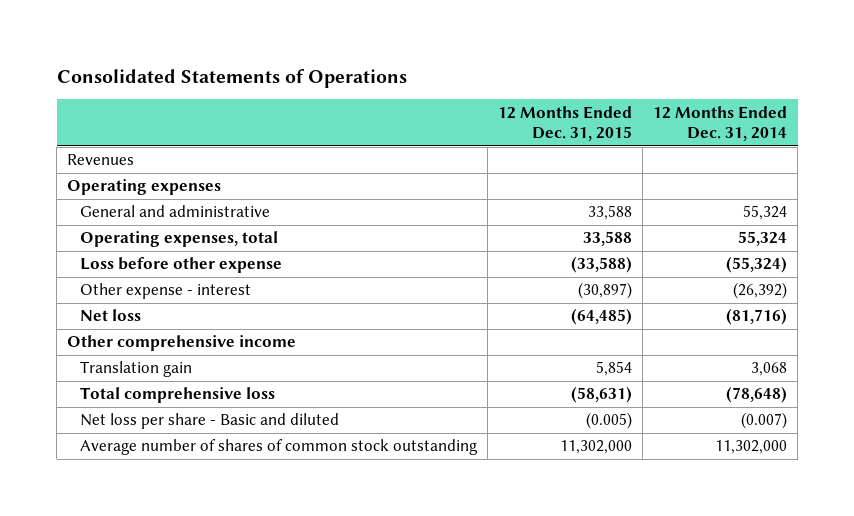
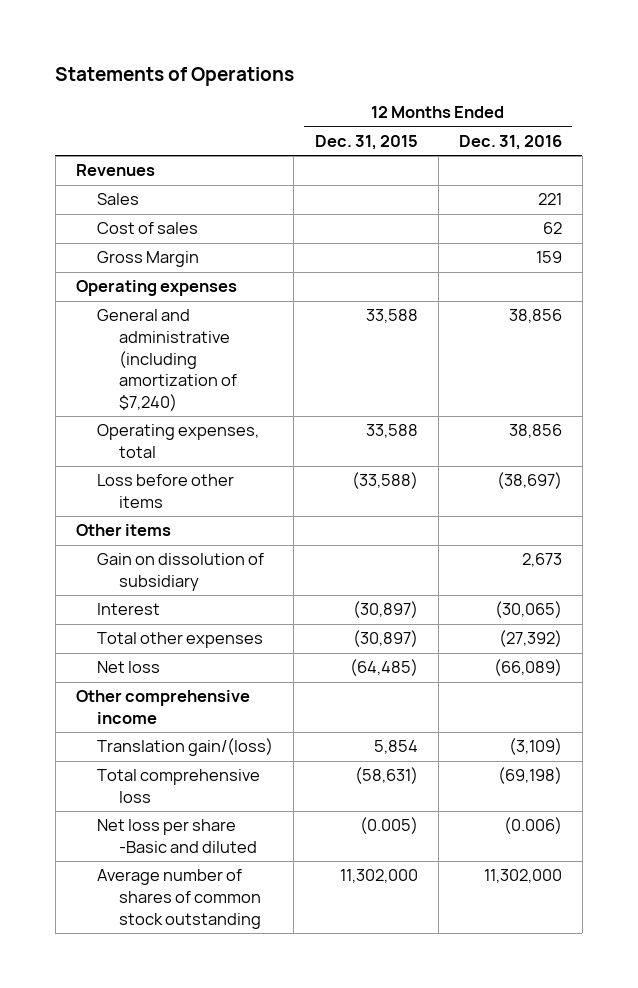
- Consolidated Statements of Operations
+ Statements of Operations
- | 12 Months Ended Dec. 31, 2015 | 12 Months Ended Dec. 31, 2014
+ | 12 Months Ended Dec. 31, 2015 | 12 Months Ended Dec. 31, 2016
+ Sales | | 221
+ Cost of sales | | 62
+ Gross Margin | | 159
- General and administrative | 33,588 | 55,324
+ General and administrative (including amortization of $7,240) | 33,588 | 38,856
- Loss before other expense | (33,588) | (55,324)
- Other expense - interest | (30,897) | (26,392)
+ Loss before other items | (33,588) | (38,697)
+ Other items
+ Gain on dissolution of subsidiary | | 2,673
+ Interest | (30,897) | (30,065)
+ Total other expenses | (30,897) | (27,392)
- Translation gain | 5,854 | 3,068
+ Translation gain/(loss) | 5,854 | (3,109)
- Net loss per share - Basic and diluted | (0.005) | (0.007)
+ Net loss per share -Basic and diluted | (0.005) | (0.006)

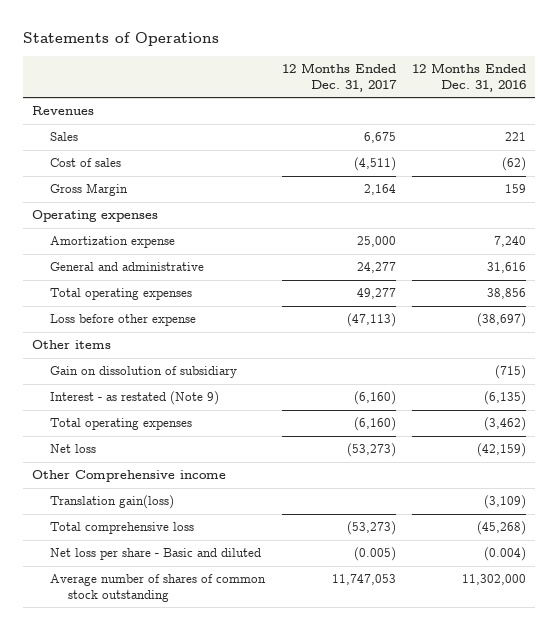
- | 12 Months Ended Dec. 31, 2015 | 12 Months Ended Dec. 31, 2016
+ | 12 Months Ended Dec. 31, 2017 | 12 Months Ended Dec. 31, 2016
- Cost of sales | | 62
+ Cost of sales | (4,511) | (62)
- General and administrative (including amortization of $7,240) | 33,588 | 38,856
- Operating expenses, total | 33,588 | 38,856
- Loss before other items | (33,588) | (38,697)
+ Amortization expense | 25,000 | 7,240
+ General and administrative | 24,277 | 31,616
+ Total operating expenses | 49,277 | 38,856
+ Loss before other expense | (47,113) | (38,697)
- Gain on dissolution of subsidiary | | 2,673
- Interest | (30,897) | (30,065)
- Total other expenses | (30,897) | (27,392)
- Net loss | (64,485) | (66,089)
- Other comprehensive income
- Translation gain/(loss) | 5,854 | (3,109)
- Total comprehensive loss | (58,631) | (69,198)
- Net loss per share -Basic and diluted | (0.005) | (0.006)
+ Gain on dissolution of subsidiary | | (715)
+ Interest - as restated (Note 9) | (6,160) | (6,135)
+ Total operating expenses | (6,160) | (3,462)
+ Net loss | (53,273) | (42,159)
+ Other Comprehensive income
+ Translation gain(loss) | | (3,109)
+ Total comprehensive loss | (53,273) | (45,268)
+ Net loss per share - Basic and diluted | (0.005) | (0.004)

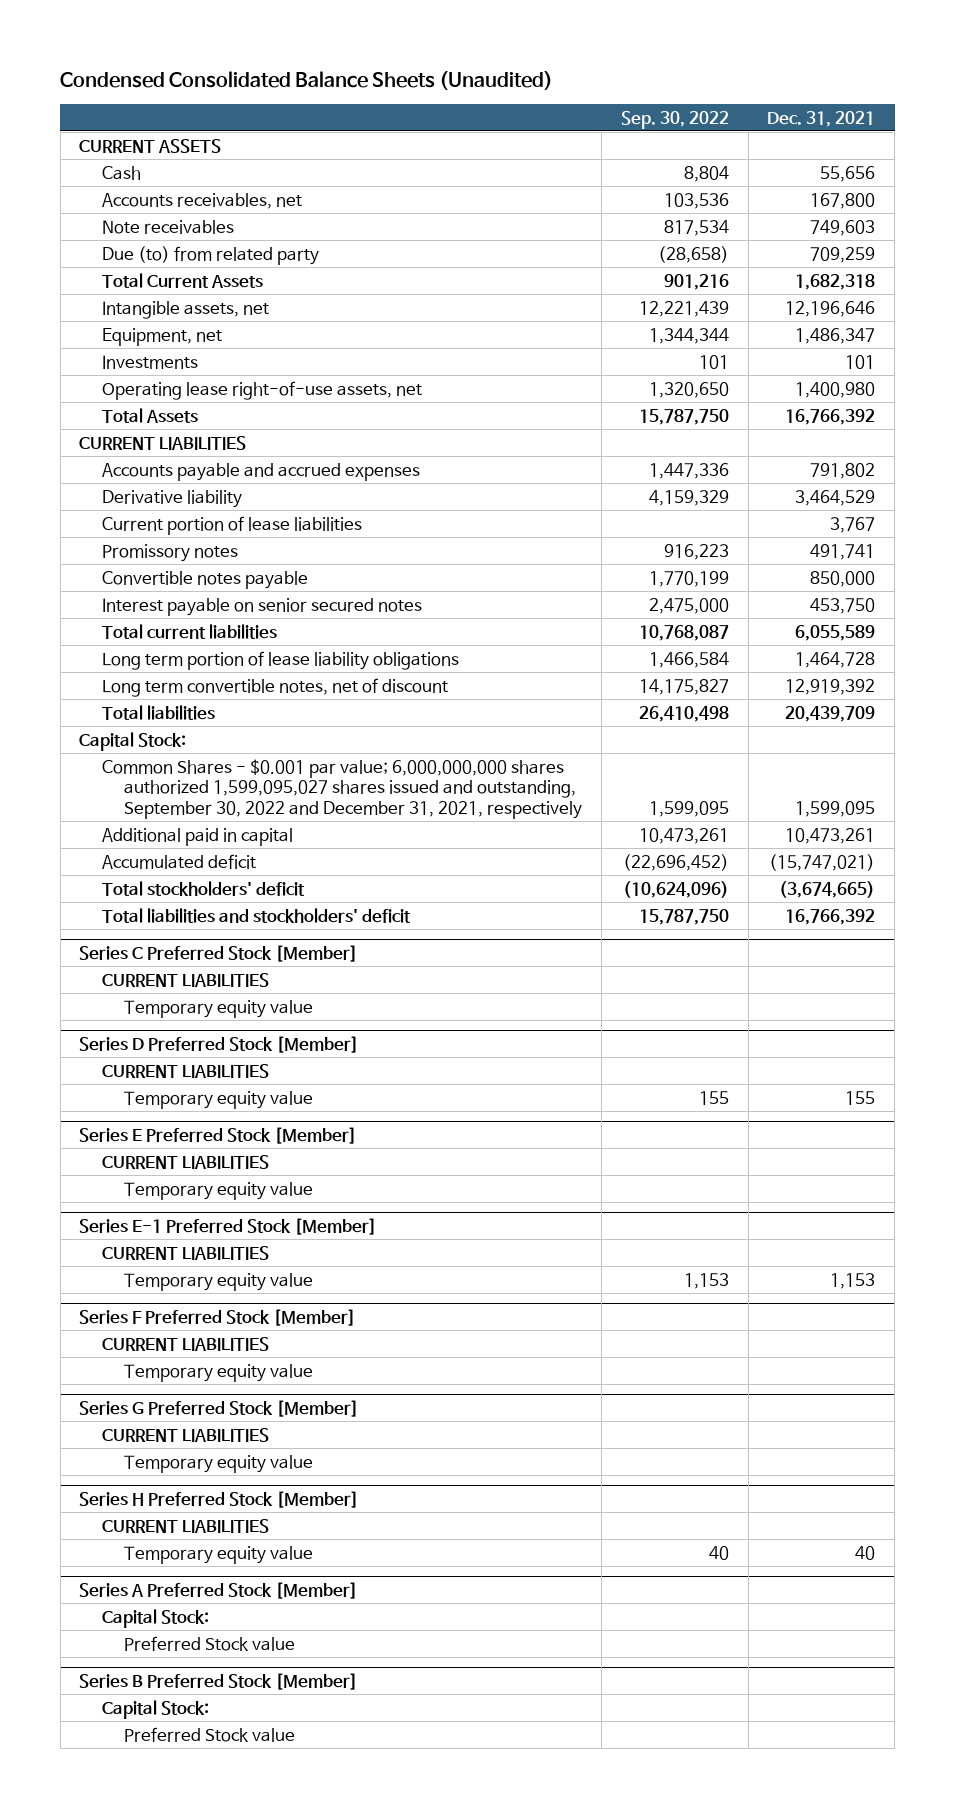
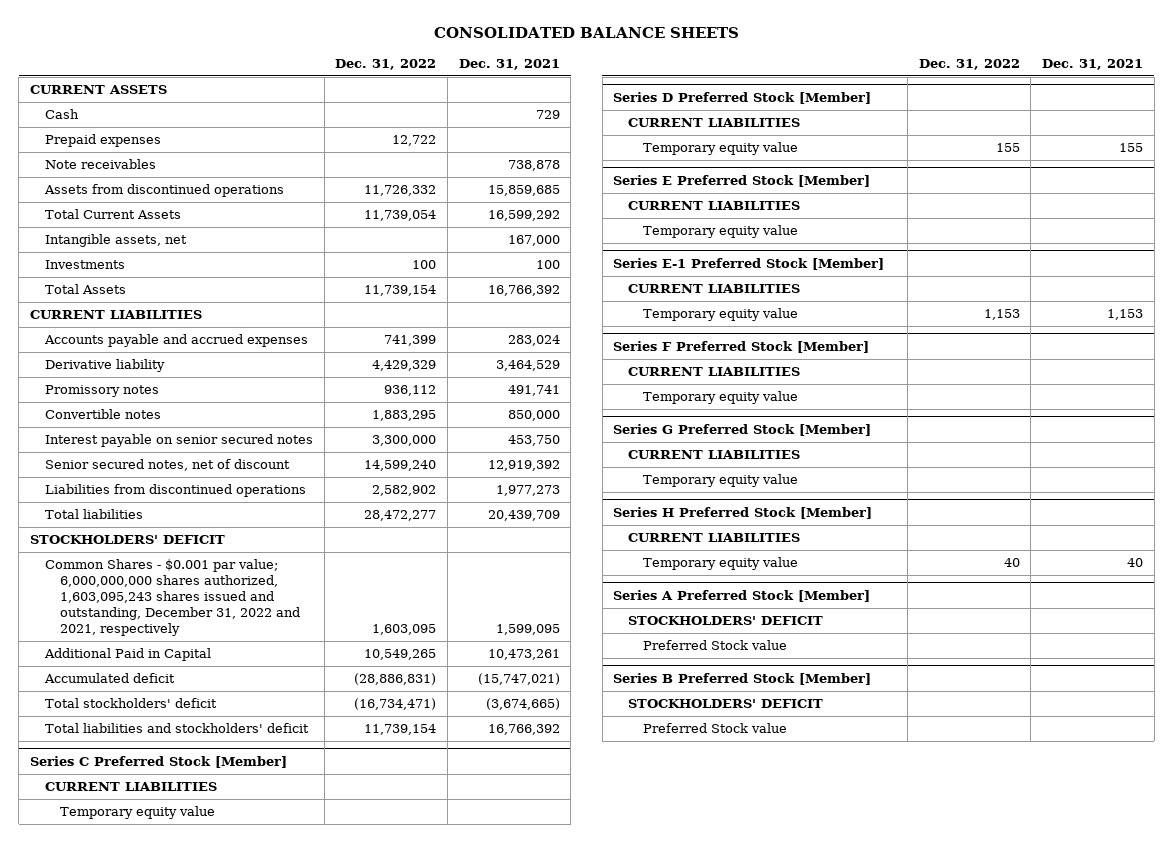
- Condensed Consolidated Balance Sheets (Unaudited)
+ CONSOLIDATED BALANCE SHEETS
- | Sep. 30, 2022 | Dec. 31, 2021
+ | Dec. 31, 2022 | Dec. 31, 2021
- Cash | 8,804 | 55,656
- Accounts receivables, net | 103,536 | 167,800
- Note receivables | 817,534 | 749,603
- Due (to) from related party | (28,658) | 709,259
- Total Current Assets | 901,216 | 1,682,318
- Intangible assets, net | 12,221,439 | 12,196,646
- Equipment, net | 1,344,344 | 1,486,347
- Investments | 101 | 101
- Operating lease right-of-use assets, net | 1,320,650 | 1,400,980
+ Cash | | 729
+ Prepaid expenses | 12,722 |
+ Note receivables | | 738,878
+ Assets from discontinued operations | 11,726,332 | 15,859,685
+ Total Current Assets | 11,739,054 | 16,599,292
+ Intangible assets, net | | 167,000
+ Investments | 100 | 100
- Accounts payable and accrued expenses | 1,447,336 | 791,802
+ Accounts payable and accrued expenses | 741,399 | 283,024
- Current portion of lease liabilities | | 3,767
- Convertible notes payable | 1,770,199 | 850,000
+ Convertible notes | 1,883,295 | 850,000
- Total current liabilities | 10,768,087 | 6,055,589
- Long term portion of lease liability obligations | 1,466,584 | 1,464,728
- Long term convertible notes, net of discount | 14,175,827 | 12,919,392
+ Senior secured notes, net of discount | 14,599,240 | 12,919,392
+ Liabilities from discontinued operations | 2,582,902 | 1,977,273
- Capital Stock:
- Common Shares - $0.001 par value; 6,000,000,000 shares authorized 1,599,095,027 shares issued and outstanding, September 30, 2022 and December 31, 2021, respectively | 1,599,095 | 1,599,095
- Additional paid in capital | 10,473,261 | 10,473,261
+ STOCKHOLDERS' DEFICIT
+ Common Shares - $0.001 par value; 6,000,000,000 shares authorized, 1,603,095,243 shares issued and outstanding, December 31, 2022 and 2021, respectively | 1,603,095 | 1,599,095
+ Additional Paid in Capital | 10,549,265 | 10,473,261
@ Series A Preferred Stock [Member]
- Capital Stock:
+ STOCKHOLDERS' DEFICIT
@ Series B Preferred Stock [Member]
- Capital Stock:
+ STOCKHOLDERS' DEFICIT

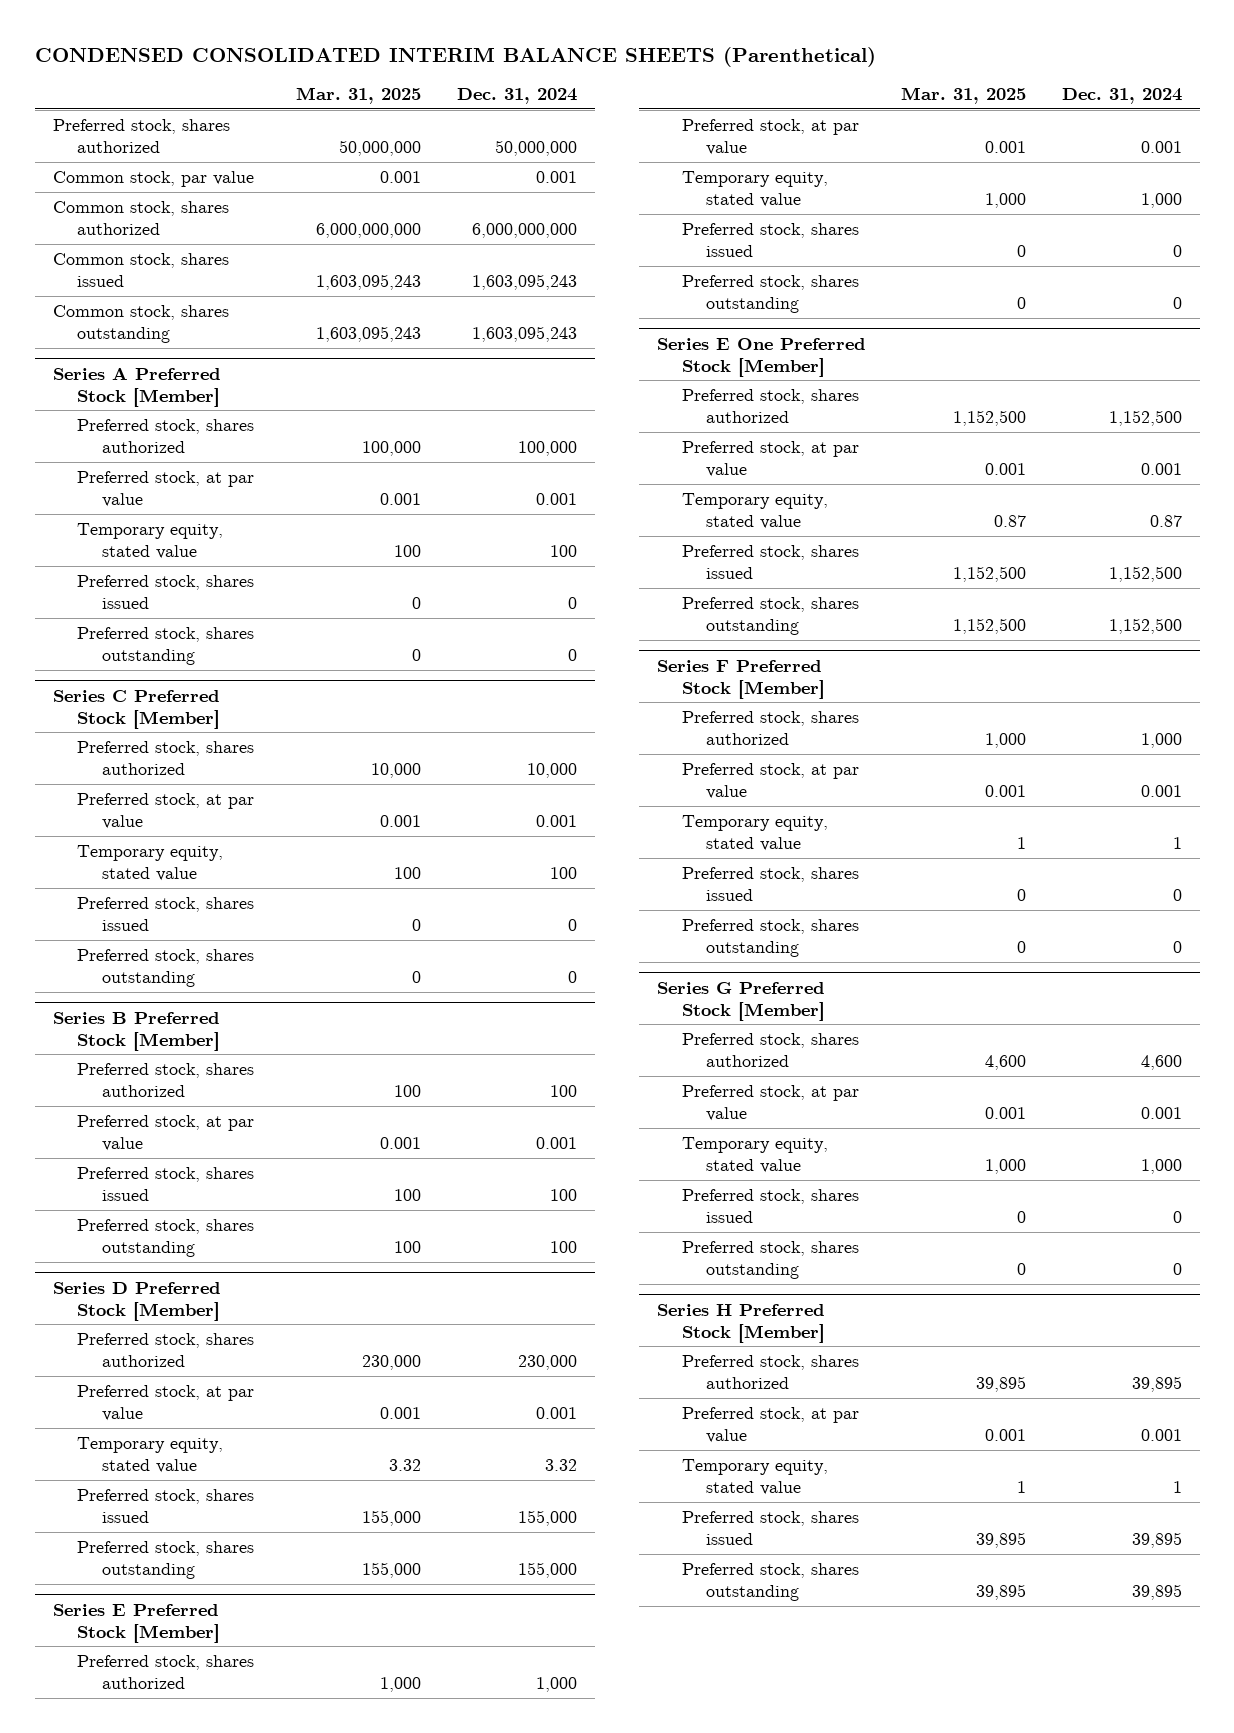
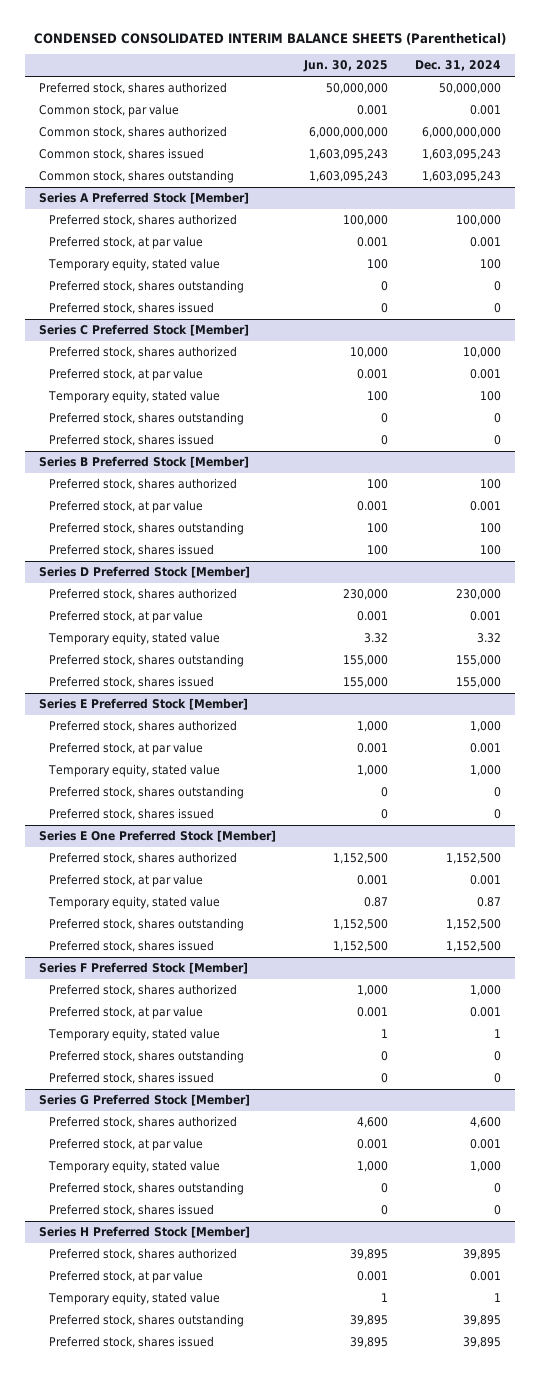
- | Mar. 31, 2025 | Dec. 31, 2024
+ | Jun. 30, 2025 | Dec. 31, 2024
@ Series A Preferred Stock [Member]
moved down: Preferred stock, shares issued | 0 | 0
@ Series C Preferred Stock [Member]
moved down: Preferred stock, shares issued | 0 | 0
@ Series B Preferred Stock [Member]
moved down: Preferred stock, shares issued | 100 | 100
@ Series D Preferred Stock [Member]
moved down: Preferred stock, shares issued | 155,000 | 155,000
@ Series E Preferred Stock [Member]
moved down: Preferred stock, shares issued | 0 | 0
@ Series E One Preferred Stock [Member]
moved down: Preferred stock, shares issued | 1,152,500 | 1,152,500
@ Series F Preferred Stock [Member]
moved down: Preferred stock, shares issued | 0 | 0
@ Series G Preferred Stock [Member]
moved down: Preferred stock, shares issued | 0 | 0
@ Series H Preferred Stock [Member]
moved down: Preferred stock, shares issued | 39,895 | 39,895

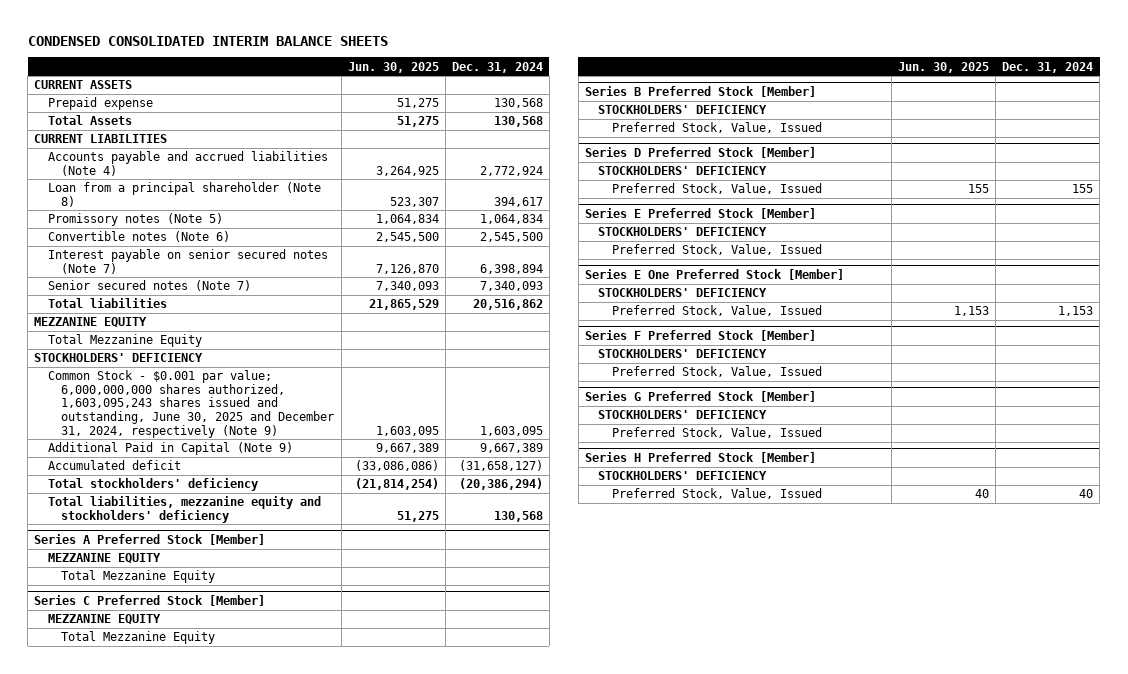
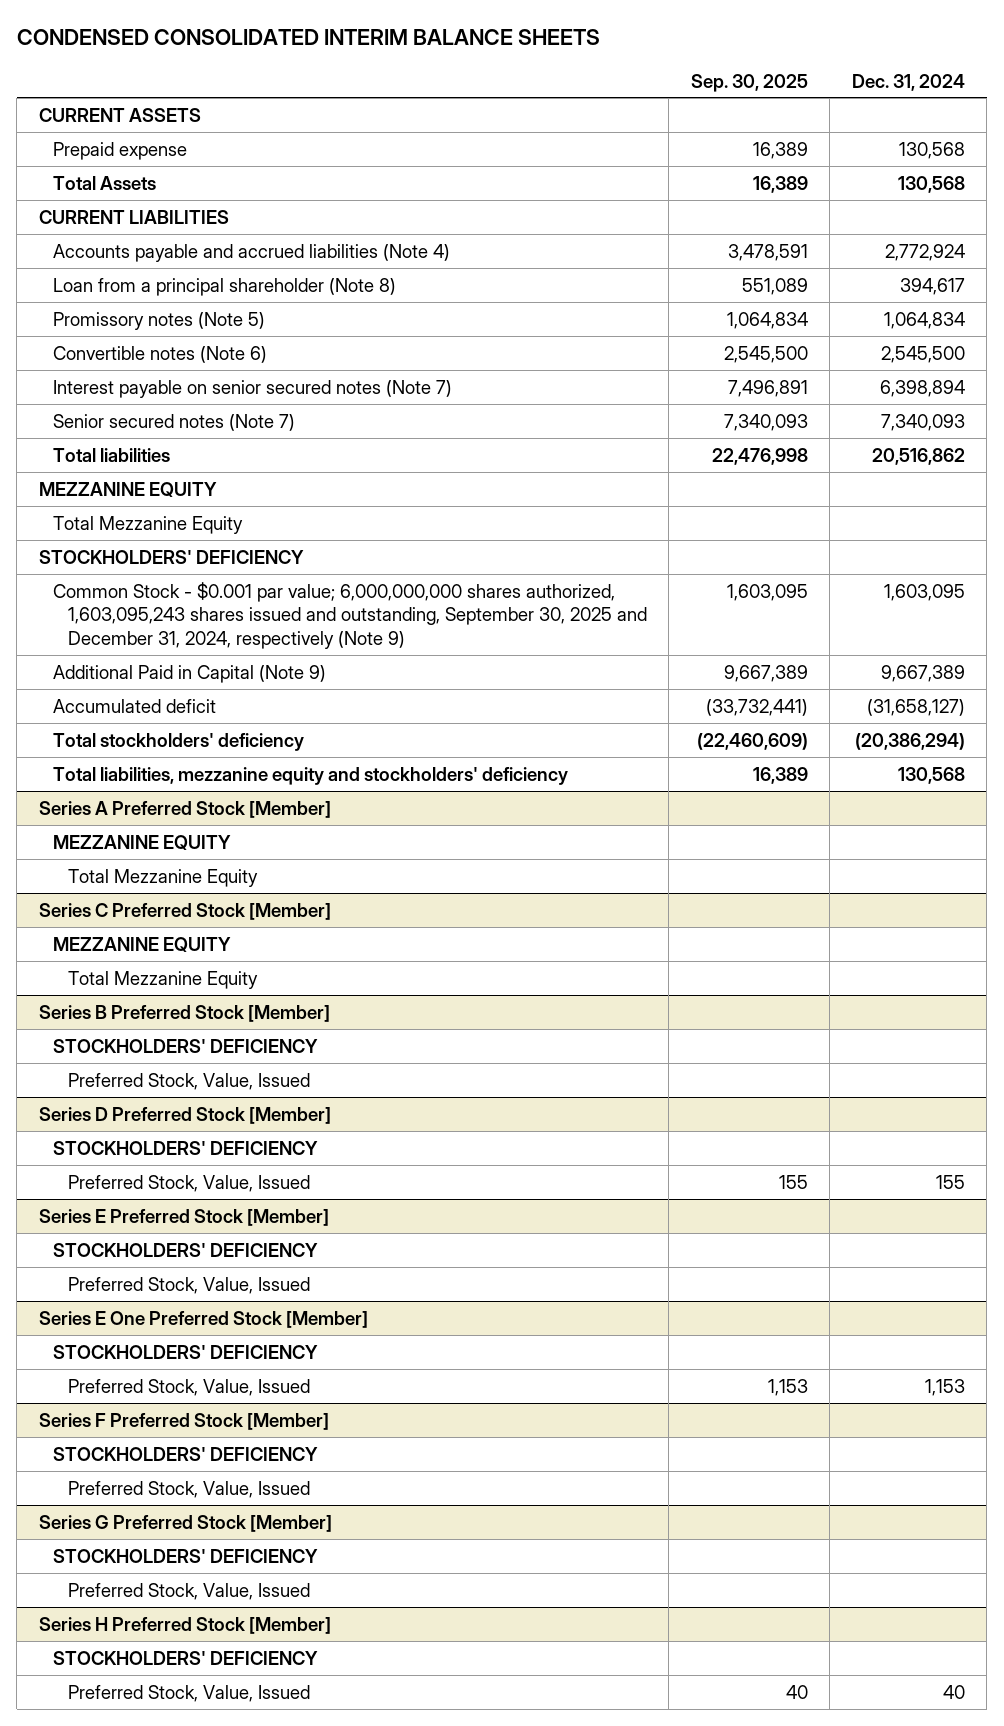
- | Jun. 30, 2025 | Dec. 31, 2024
+ | Sep. 30, 2025 | Dec. 31, 2024
- Common Stock - $0.001 par value; 6,000,000,000 shares authorized, 1,603,095,243 shares issued and outstanding, June 30, 2025 and December 31, 2024, respectively (Note 9) | 1,603,095 | 1,603,095
+ Common Stock - $0.001 par value; 6,000,000,000 shares authorized, 1,603,095,243 shares issued and outstanding, September 30, 2025 and December 31, 2024, respectively (Note 9) | 1,603,095 | 1,603,095

